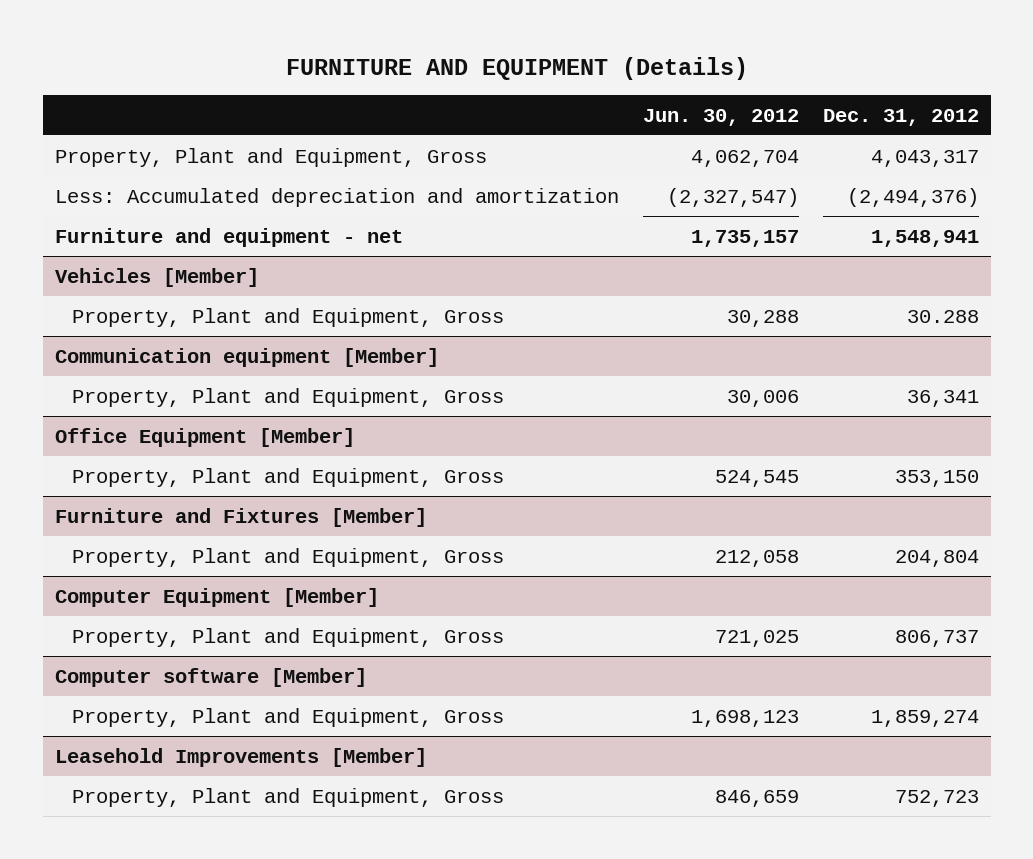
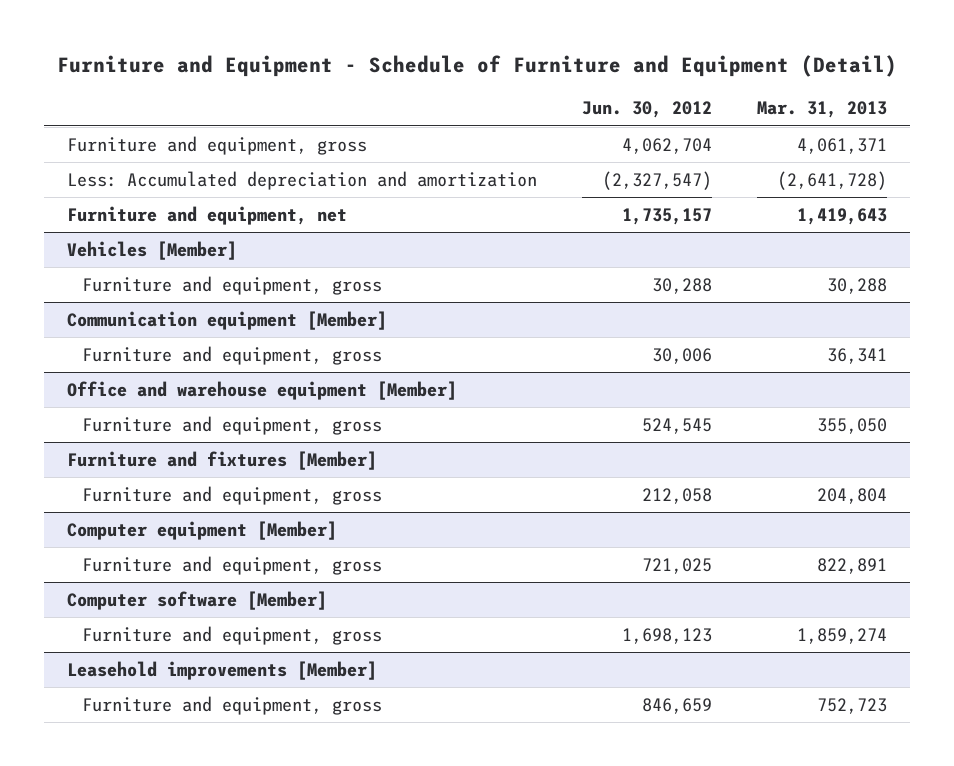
- FURNITURE AND EQUIPMENT (Details)
+ Furniture and Equipment - Schedule of Furniture and Equipment (Detail)
- | Jun. 30, 2012 | Dec. 31, 2012
+ | Jun. 30, 2012 | Mar. 31, 2013
- Property, Plant and Equipment, Gross | 4,062,704 | 4,043,317
+ Furniture and equipment, gross | 4,062,704 | 4,061,371
- Furniture and equipment - net | 1,735,157 | 1,548,941
+ Furniture and equipment, net | 1,735,157 | 1,419,643
@ Vehicles [Member]
- Property, Plant and Equipment, Gross | 30,288 | 30.288
+ Furniture and equipment, gross | 30,288 | 30,288
@ Communication equipment [Member]
- Property, Plant and Equipment, Gross | 30,006 | 36,341
- Office Equipment [Member]
- Property, Plant and Equipment, Gross | 524,545 | 353,150
- Furniture and Fixtures [Member]
- Property, Plant and Equipment, Gross | 212,058 | 204,804
- Computer Equipment [Member]
- Property, Plant and Equipment, Gross | 721,025 | 806,737
@ Communication equipment [Member]
+ Furniture and equipment, gross | 30,006 | 36,341
+ Office and warehouse equipment [Member]
+ Furniture and equipment, gross | 524,545 | 355,050
+ Furniture and fixtures [Member]
+ Furniture and equipment, gross | 212,058 | 204,804
+ Computer equipment [Member]
+ Furniture and equipment, gross | 721,025 | 822,891
@ Computer software [Member]
- Property, Plant and Equipment, Gross | 1,698,123 | 1,859,274
- Leasehold Improvements [Member]
- Property, Plant and Equipment, Gross | 846,659 | 752,723
@ Computer software [Member]
+ Furniture and equipment, gross | 1,698,123 | 1,859,274
+ Leasehold improvements [Member]
+ Furniture and equipment, gross | 846,659 | 752,723

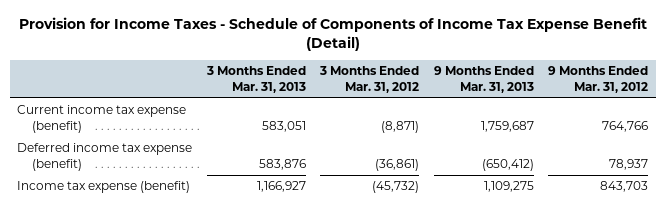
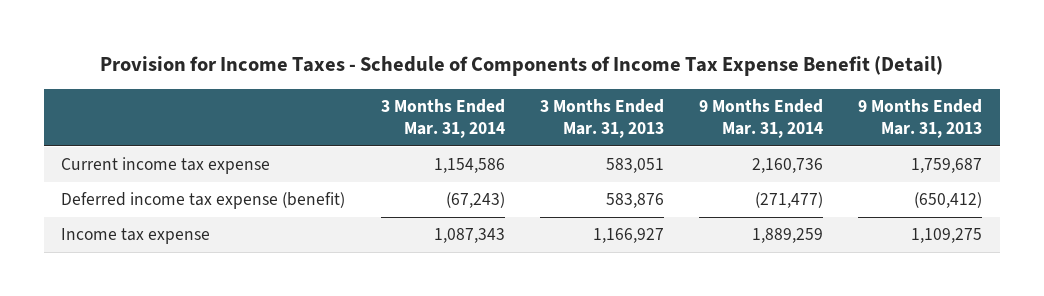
- | 3 Months Ended Mar. 31, 2013 | 3 Months Ended Mar. 31, 2012 | 9 Months Ended Mar. 31, 2013 | 9 Months Ended Mar. 31, 2012
+ | 3 Months Ended Mar. 31, 2014 | 3 Months Ended Mar. 31, 2013 | 9 Months Ended Mar. 31, 2014 | 9 Months Ended Mar. 31, 2013
- Current income tax expense (benefit) | 583,051 | (8,871) | 1,759,687 | 764,766
+ Current income tax expense | 1,154,586 | 583,051 | 2,160,736 | 1,759,687
- Income tax expense (benefit) | 1,166,927 | (45,732) | 1,109,275 | 843,703
+ Income tax expense | 1,087,343 | 1,166,927 | 1,889,259 | 1,109,275

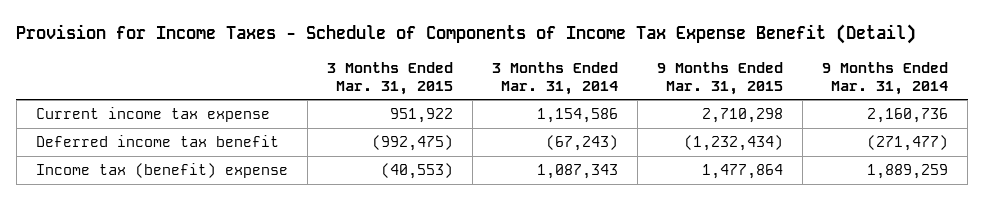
- | 3 Months Ended Mar. 31, 2014 | 3 Months Ended Mar. 31, 2013 | 9 Months Ended Mar. 31, 2014 | 9 Months Ended Mar. 31, 2013
+ | 3 Months Ended Mar. 31, 2015 | 3 Months Ended Mar. 31, 2014 | 9 Months Ended Mar. 31, 2015 | 9 Months Ended Mar. 31, 2014
- Deferred income tax expense (benefit) | (67,243) | 583,876 | (271,477) | (650,412)
- Income tax expense | 1,087,343 | 1,166,927 | 1,889,259 | 1,109,275
+ Deferred income tax benefit | (992,475) | (67,243) | (1,232,434) | (271,477)
+ Income tax (benefit) expense | (40,553) | 1,087,343 | 1,477,864 | 1,889,259

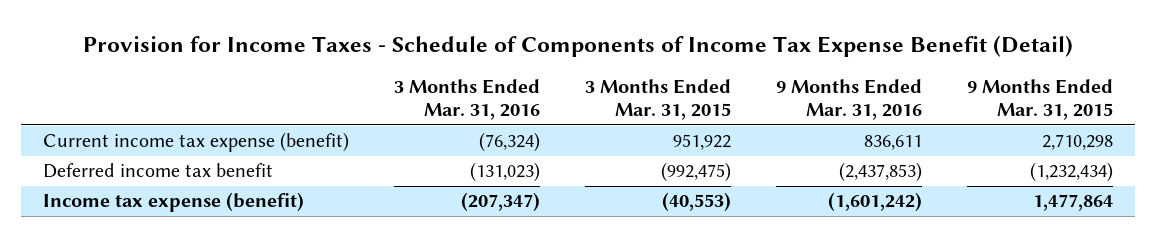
- | 3 Months Ended Mar. 31, 2015 | 3 Months Ended Mar. 31, 2014 | 9 Months Ended Mar. 31, 2015 | 9 Months Ended Mar. 31, 2014
+ | 3 Months Ended Mar. 31, 2016 | 3 Months Ended Mar. 31, 2015 | 9 Months Ended Mar. 31, 2016 | 9 Months Ended Mar. 31, 2015
- Current income tax expense | 951,922 | 1,154,586 | 2,710,298 | 2,160,736
+ Current income tax expense (benefit) | (76,324) | 951,922 | 836,611 | 2,710,298
- Income tax (benefit) expense | (40,553) | 1,087,343 | 1,477,864 | 1,889,259
+ Income tax expense (benefit) | (207,347) | (40,553) | (1,601,242) | 1,477,864

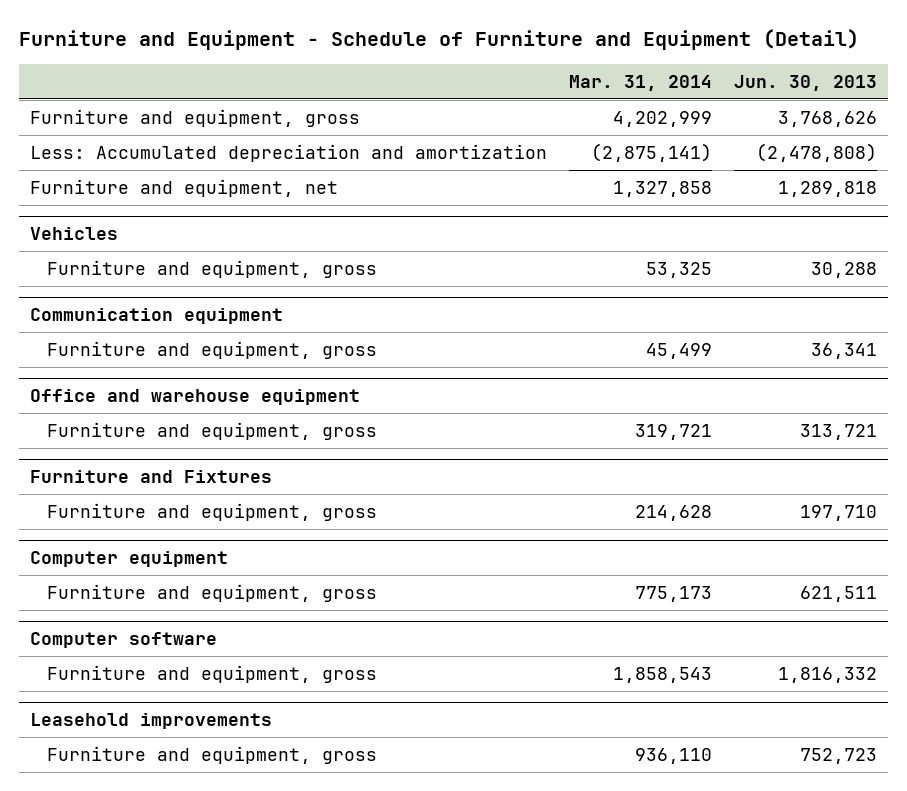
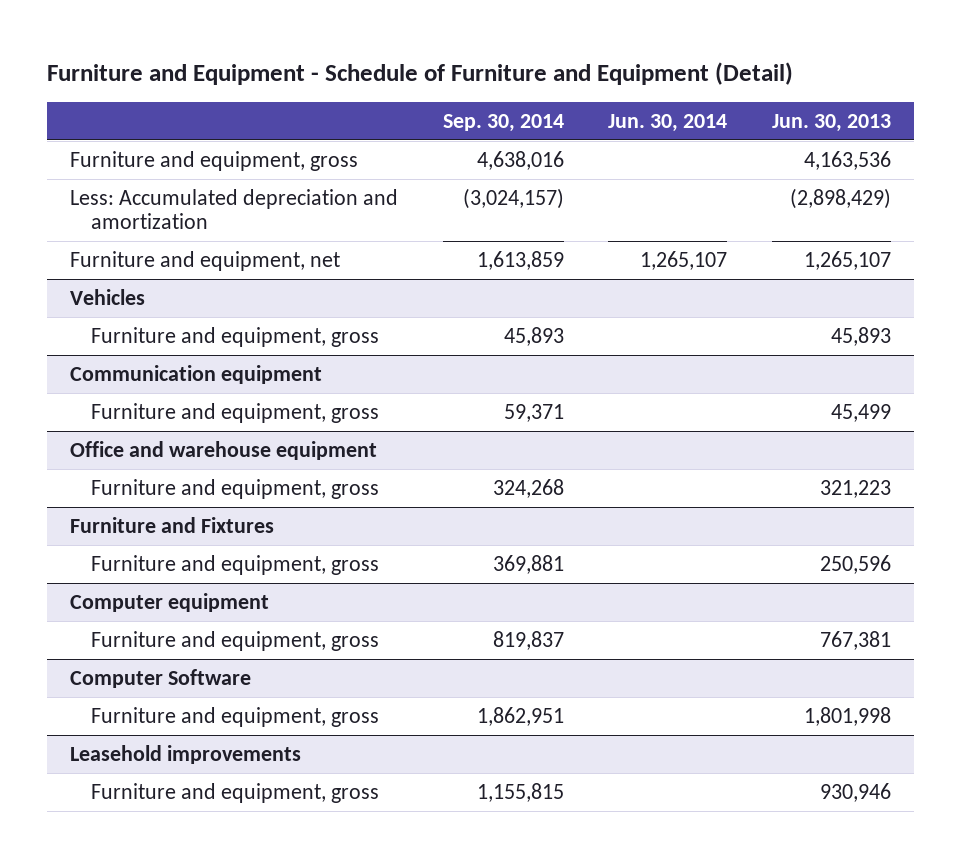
- | Mar. 31, 2014 | Jun. 30, 2013
+ | Sep. 30, 2014 | Jun. 30, 2014 | Jun. 30, 2013
- Furniture and equipment, gross | 4,202,999 | 3,768,626
- Less: Accumulated depreciation and amortization | (2,875,141) | (2,478,808)
- Furniture and equipment, net | 1,327,858 | 1,289,818
+ Furniture and equipment, gross | 4,638,016 | | 4,163,536
+ Less: Accumulated depreciation and amortization | (3,024,157) | | (2,898,429)
+ Furniture and equipment, net | 1,613,859 | 1,265,107 | 1,265,107
@ Vehicles
- Furniture and equipment, gross | 53,325 | 30,288
+ Furniture and equipment, gross | 45,893 | | 45,893
@ Communication equipment
- Furniture and equipment, gross | 45,499 | 36,341
+ Furniture and equipment, gross | 59,371 | | 45,499
@ Office and warehouse equipment
- Furniture and equipment, gross | 319,721 | 313,721
+ Furniture and equipment, gross | 324,268 | | 321,223
@ Furniture and Fixtures
- Furniture and equipment, gross | 214,628 | 197,710
+ Furniture and equipment, gross | 369,881 | | 250,596
@ Computer equipment
- Furniture and equipment, gross | 775,173 | 621,511
- Computer software
- Furniture and equipment, gross | 1,858,543 | 1,816,332
@ Computer equipment
+ Furniture and equipment, gross | 819,837 | | 767,381
+ Computer Software
+ Furniture and equipment, gross | 1,862,951 | | 1,801,998
@ Leasehold improvements
- Furniture and equipment, gross | 936,110 | 752,723
+ Furniture and equipment, gross | 1,155,815 | | 930,946

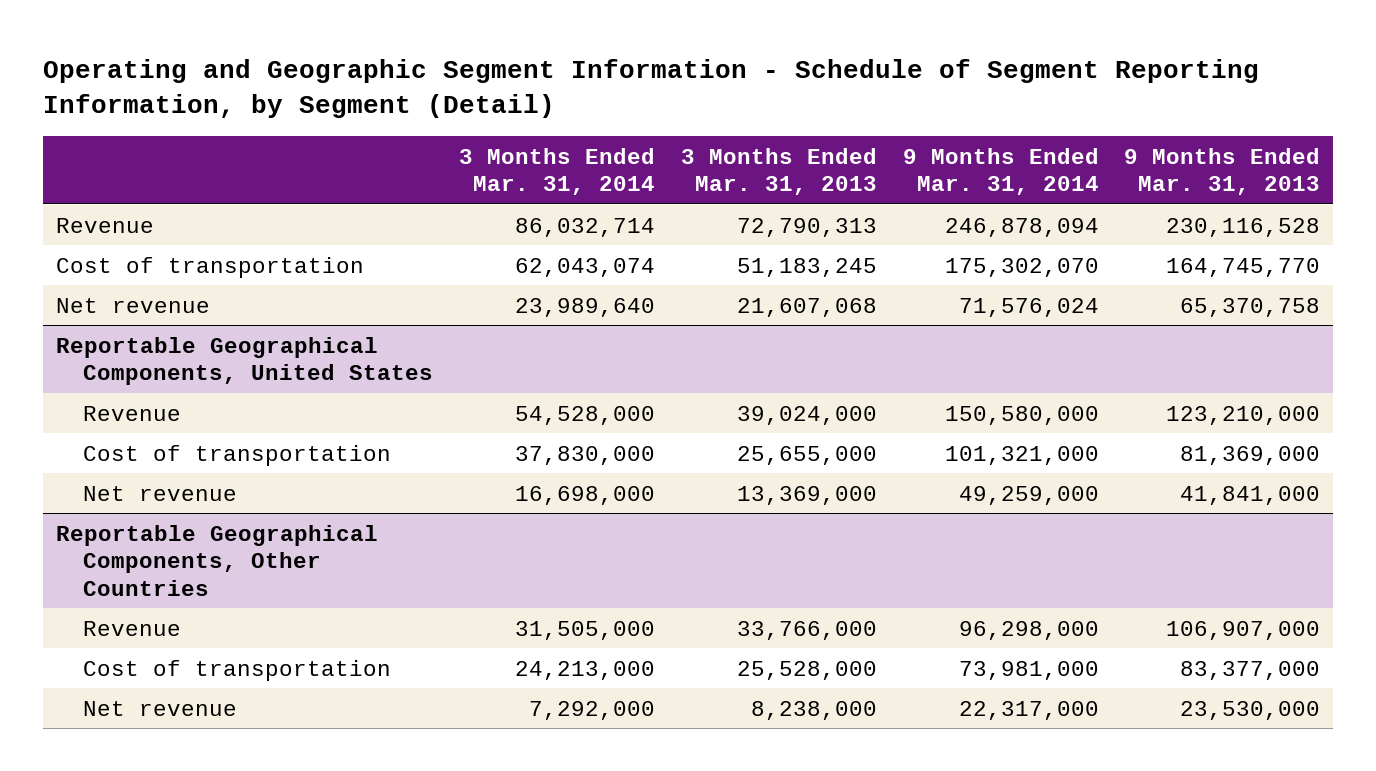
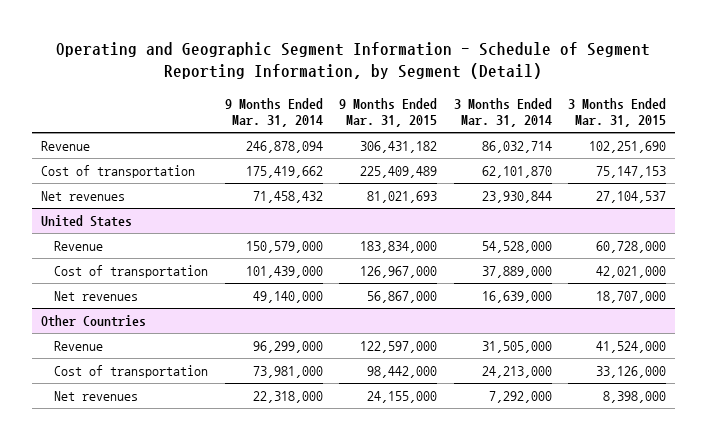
- | 3 Months Ended Mar. 31, 2014 | 3 Months Ended Mar. 31, 2013 | 9 Months Ended Mar. 31, 2014 | 9 Months Ended Mar. 31, 2013
+ | 9 Months Ended Mar. 31, 2014 | 9 Months Ended Mar. 31, 2015 | 3 Months Ended Mar. 31, 2014 | 3 Months Ended Mar. 31, 2015
- Cost of transportation | 62,043,074 | 51,183,245 | 175,302,070 | 164,745,770
- Net revenue | 23,989,640 | 21,607,068 | 71,576,024 | 65,370,758
- Reportable Geographical Components, United States
- Revenue | 54,528,000 | 39,024,000 | 150,580,000 | 123,210,000
- Cost of transportation | 37,830,000 | 25,655,000 | 101,321,000 | 81,369,000
- Net revenue | 16,698,000 | 13,369,000 | 49,259,000 | 41,841,000
- Reportable Geographical Components, Other Countries
- Revenue | 31,505,000 | 33,766,000 | 96,298,000 | 106,907,000
+ Cost of transportation | 175,419,662 | 225,409,489 | 62,101,870 | 75,147,153
+ Net revenues | 71,458,432 | 81,021,693 | 23,930,844 | 27,104,537
+ United States
+ Revenue | 150,579,000 | 183,834,000 | 54,528,000 | 60,728,000
+ Cost of transportation | 101,439,000 | 126,967,000 | 37,889,000 | 42,021,000
+ Net revenues | 49,140,000 | 56,867,000 | 16,639,000 | 18,707,000
+ Other Countries
+ Revenue | 96,299,000 | 122,597,000 | 31,505,000 | 41,524,000
- Net revenue | 7,292,000 | 8,238,000 | 22,317,000 | 23,530,000
+ Net revenues | 22,318,000 | 24,155,000 | 7,292,000 | 8,398,000

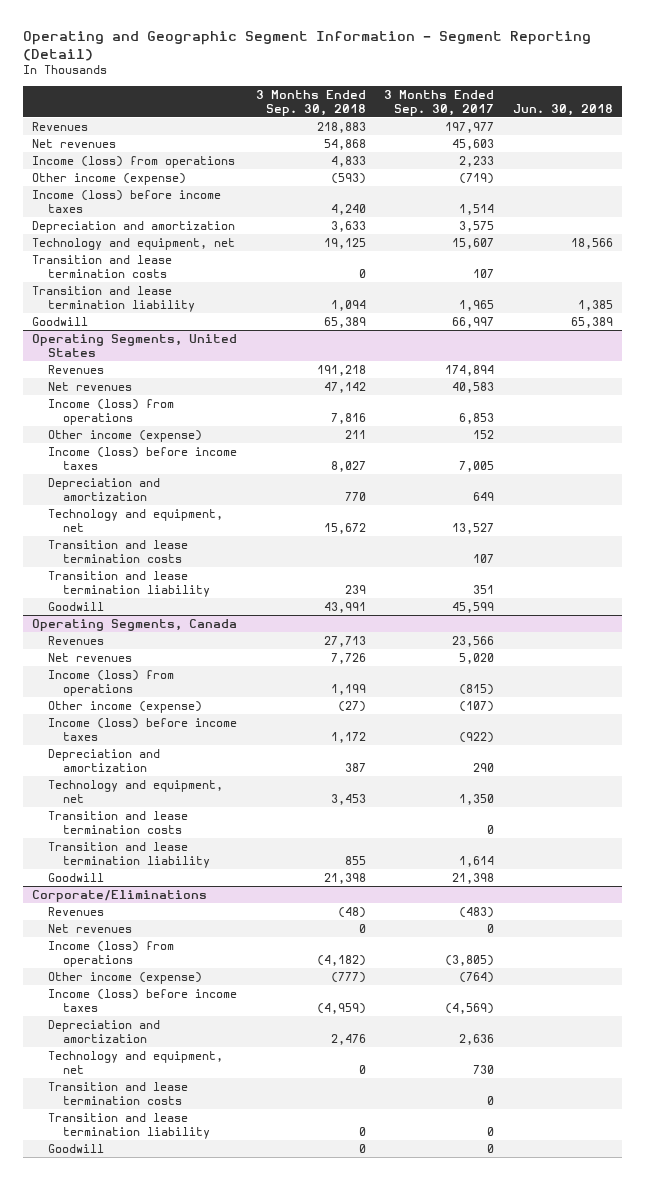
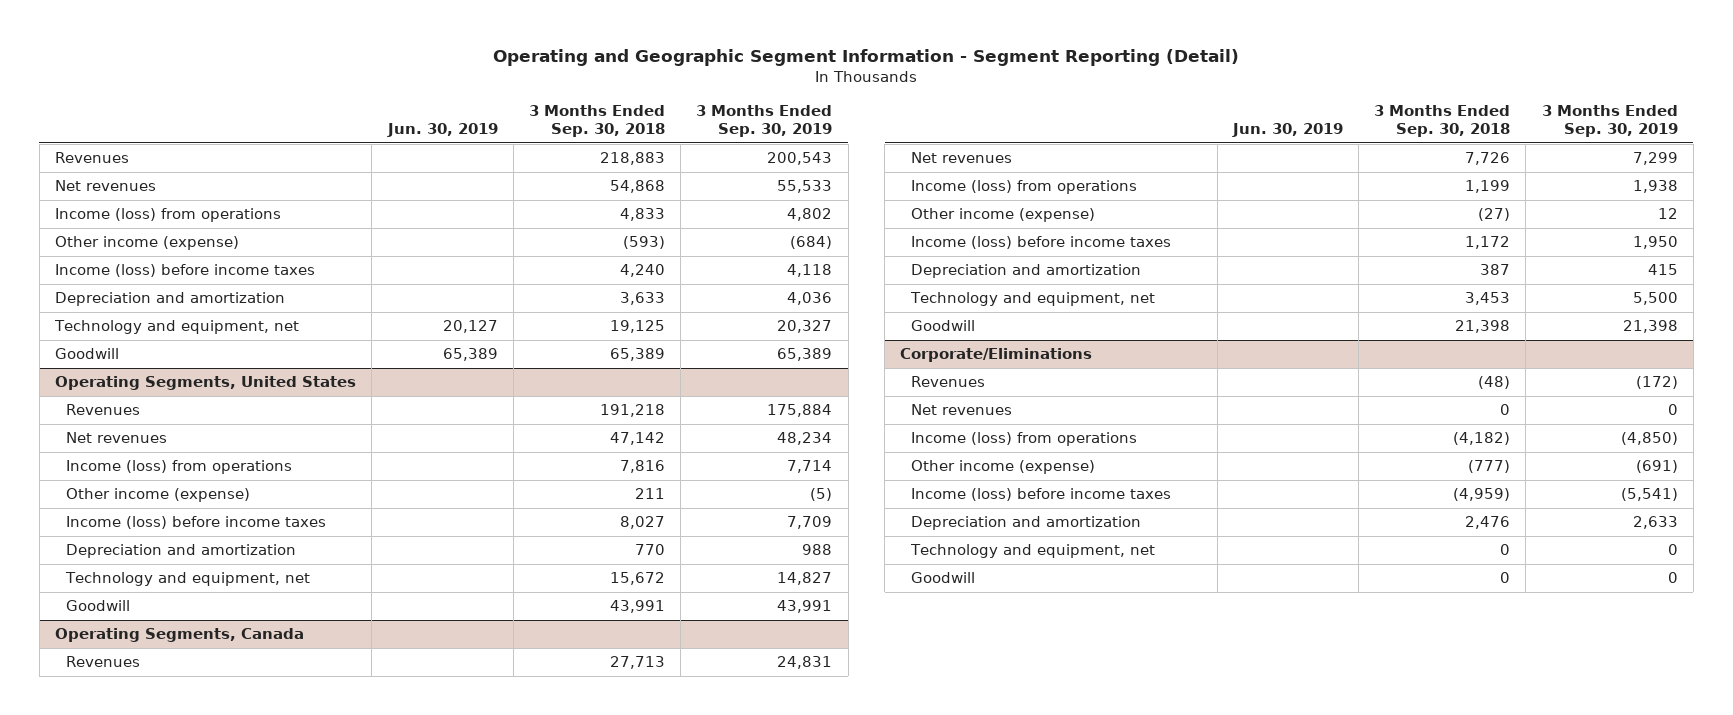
- | 3 Months Ended Sep. 30, 2018 | 3 Months Ended Sep. 30, 2017 | Jun. 30, 2018
+ | Jun. 30, 2019 | 3 Months Ended Sep. 30, 2018 | 3 Months Ended Sep. 30, 2019
- Transition and lease termination costs | 0 | 107 |
- Transition and lease termination liability | 1,094 | 1,965 | 1,385
@ Operating Segments, United States
- Transition and lease termination costs | | 107 |
- Transition and lease termination liability | 239 | 351 |
@ Operating Segments, Canada
- Transition and lease termination costs | | 0 |
- Transition and lease termination liability | 855 | 1,614 |
@ Corporate/Eliminations
- Transition and lease termination costs | | 0 |
- Transition and lease termination liability | 0 | 0 |

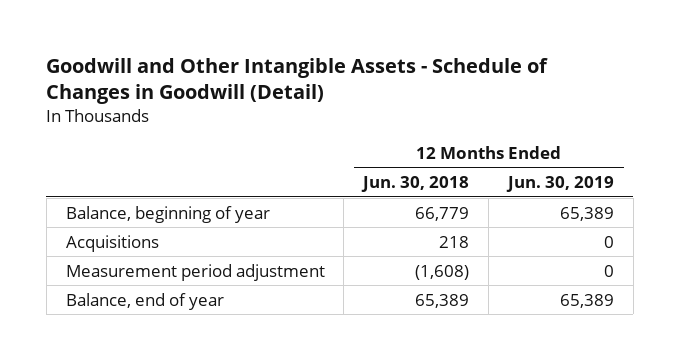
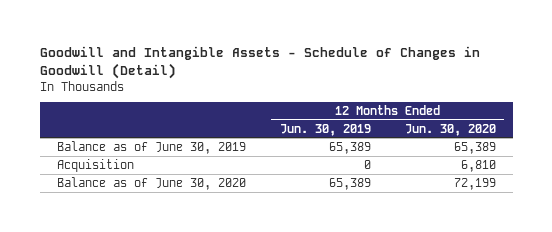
- Goodwill and Other Intangible Assets - Schedule of Changes in Goodwill (Detail)
+ Goodwill and Intangible Assets - Schedule of Changes in Goodwill (Detail)
- | 12 Months Ended Jun. 30, 2018 | 12 Months Ended Jun. 30, 2019
+ | 12 Months Ended Jun. 30, 2019 | 12 Months Ended Jun. 30, 2020
- Balance, beginning of year | 66,779 | 65,389
- Acquisitions | 218 | 0
- Measurement period adjustment | (1,608) | 0
- Balance, end of year | 65,389 | 65,389
+ Balance as of June 30, 2019 | 65,389 | 65,389
+ Acquisition | 0 | 6,810
+ Balance as of June 30, 2020 | 65,389 | 72,199

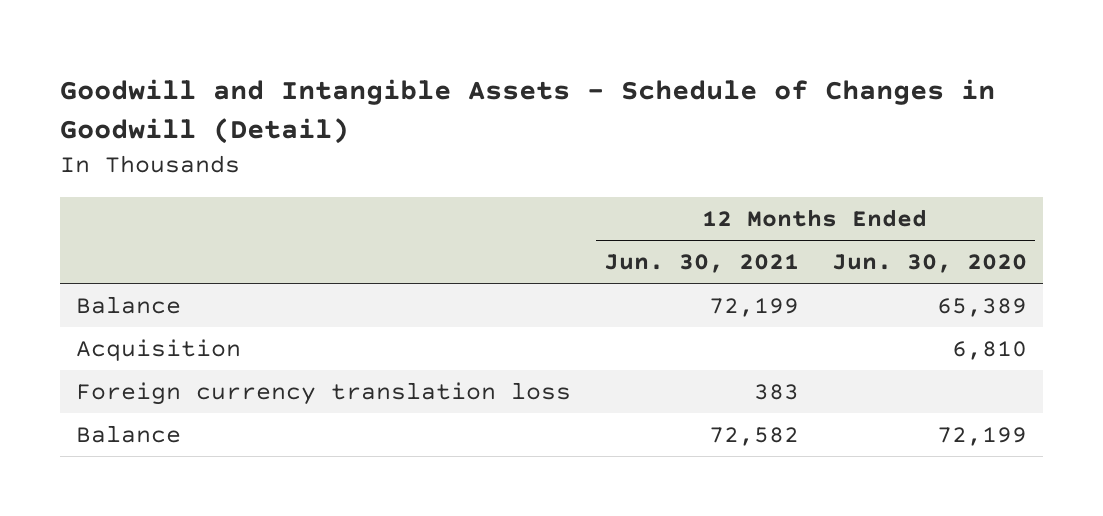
- | 12 Months Ended Jun. 30, 2019 | 12 Months Ended Jun. 30, 2020
+ | 12 Months Ended Jun. 30, 2021 | 12 Months Ended Jun. 30, 2020
- Balance as of June 30, 2019 | 65,389 | 65,389
+ Balance | 72,199 | 65,389
- Balance as of June 30, 2020 | 65,389 | 72,199
+ Foreign currency translation loss | 383 |
+ Balance | 72,582 | 72,199

